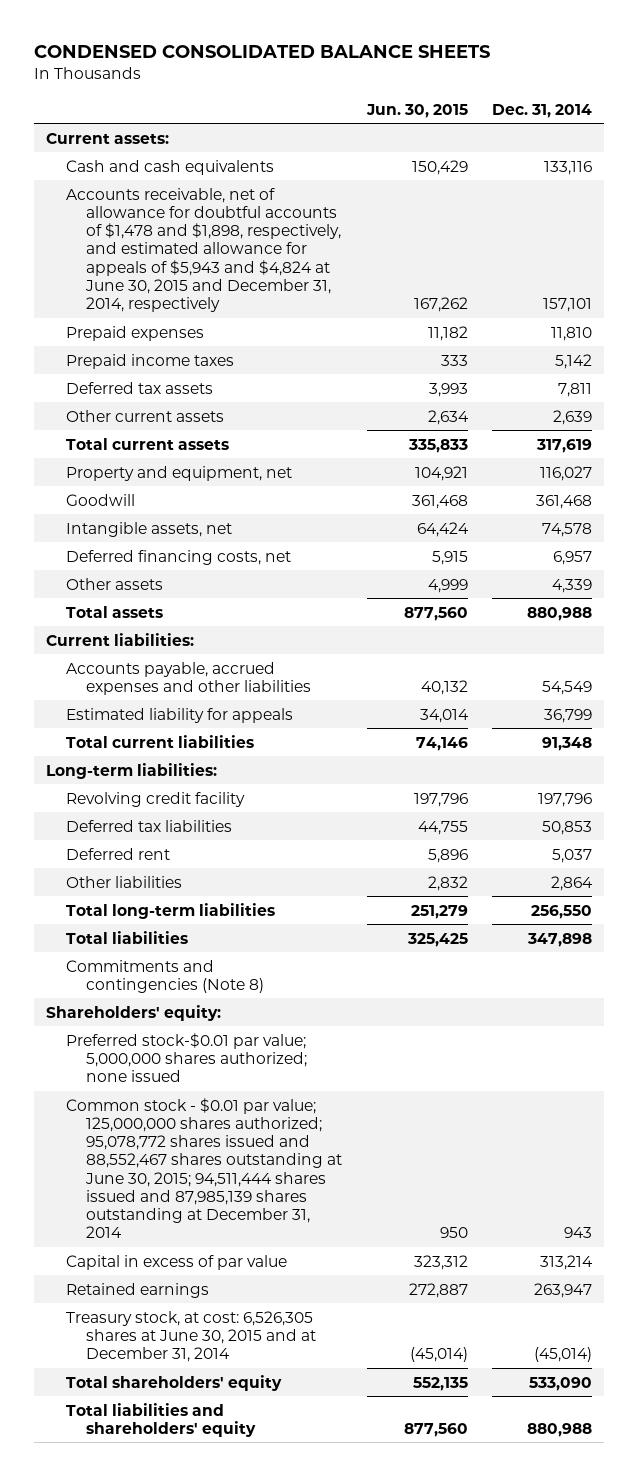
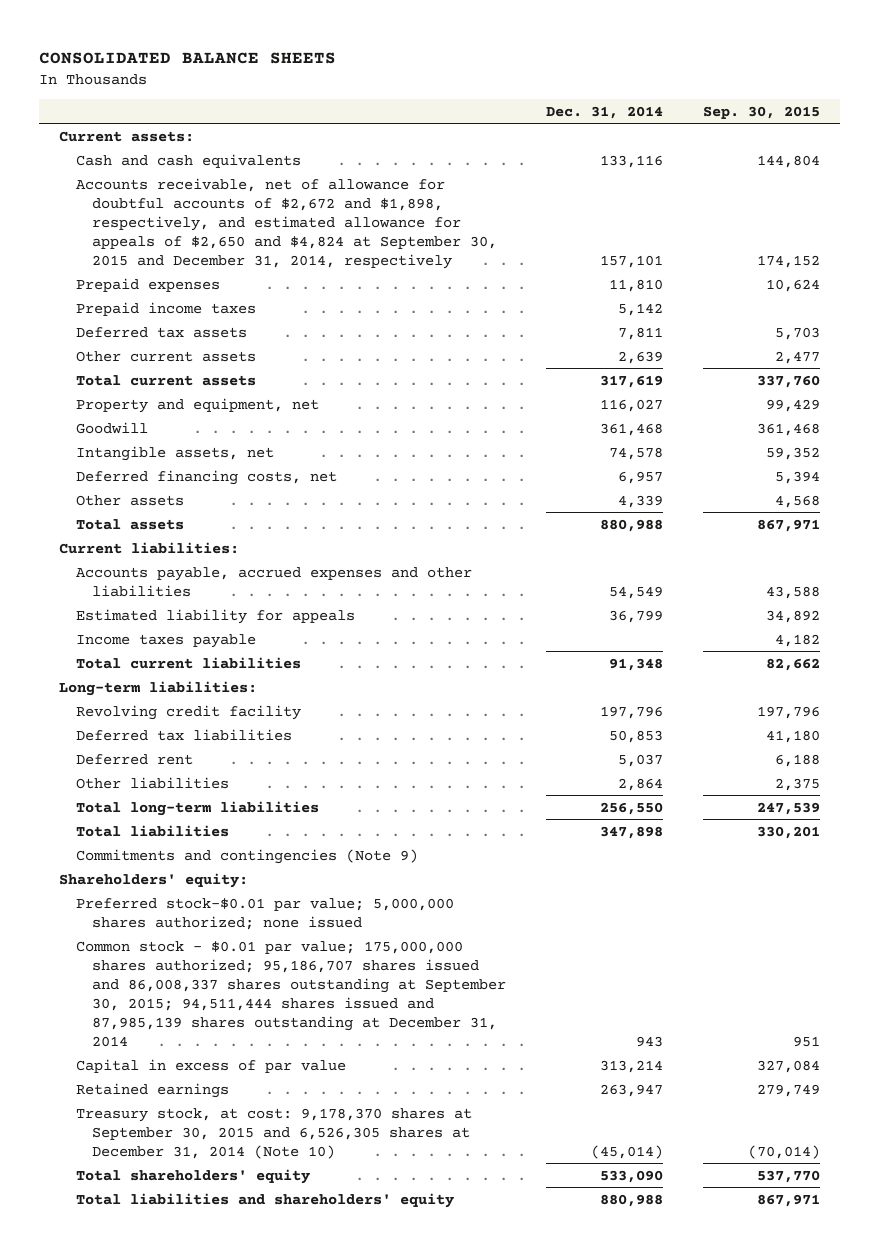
- CONDENSED CONSOLIDATED BALANCE SHEETS
+ CONSOLIDATED BALANCE SHEETS
- | Jun. 30, 2015 | Dec. 31, 2014
+ | Dec. 31, 2014 | Sep. 30, 2015
- Accounts receivable, net of allowance for doubtful accounts of $1,478 and $1,898, respectively, and estimated allowance for appeals of $5,943 and $4,824 at June 30, 2015 and December 31, 2014, respectively | 167,262 | 157,101
+ Accounts receivable, net of allowance for doubtful accounts of $2,672 and $1,898, respectively, and estimated allowance for appeals of $2,650 and $4,824 at September 30, 2015 and December 31, 2014, respectively | 157,101 | 174,152
+ Income taxes payable | | 4,182
- Commitments and contingencies (Note 8)
+ Commitments and contingencies (Note 9)
- Common stock - $0.01 par value; 125,000,000 shares authorized; 95,078,772 shares issued and 88,552,467 shares outstanding at June 30, 2015; 94,511,444 shares issued and 87,985,139 shares outstanding at December 31, 2014 | 950 | 943
+ Common stock - $0.01 par value; 175,000,000 shares authorized; 95,186,707 shares issued and 86,008,337 shares outstanding at September 30, 2015; 94,511,444 shares issued and 87,985,139 shares outstanding at December 31, 2014 | 943 | 951
- Treasury stock, at cost: 6,526,305 shares at June 30, 2015 and at December 31, 2014 | (45,014) | (45,014)
+ Treasury stock, at cost: 9,178,370 shares at September 30, 2015 and 6,526,305 shares at December 31, 2014 (Note 10) | (45,014) | (70,014)

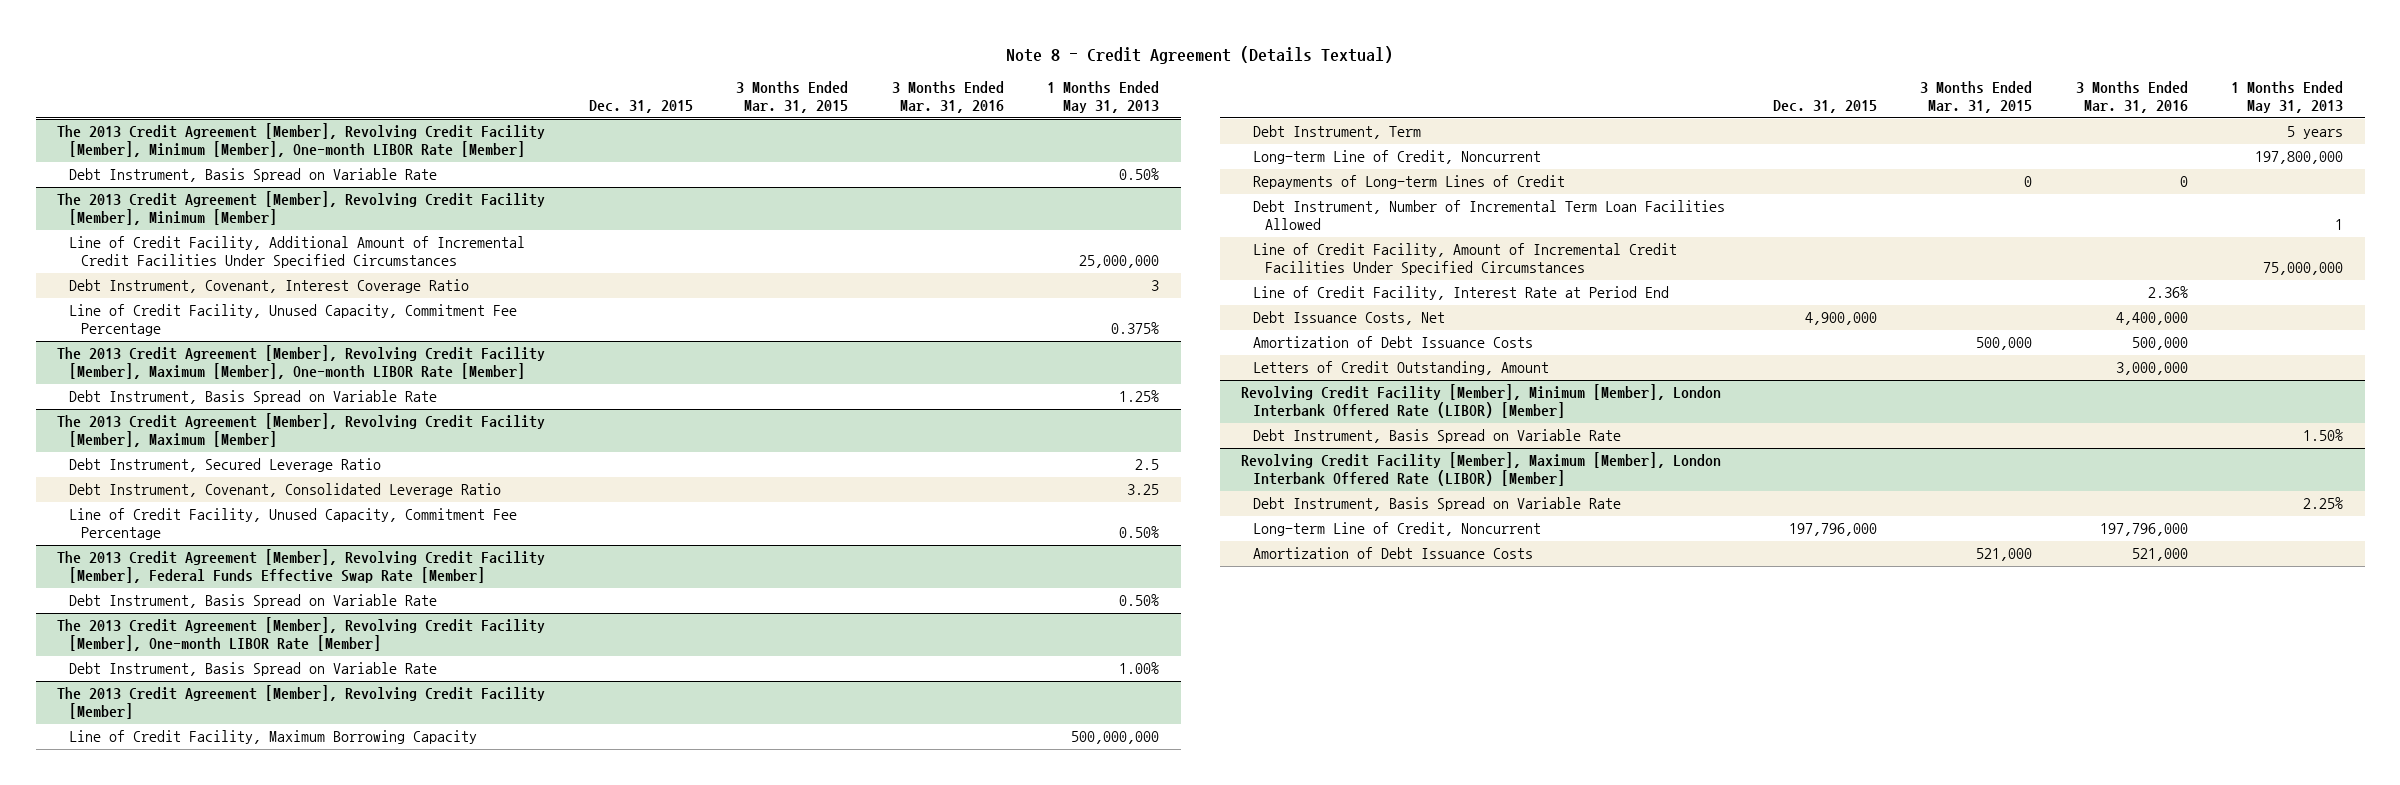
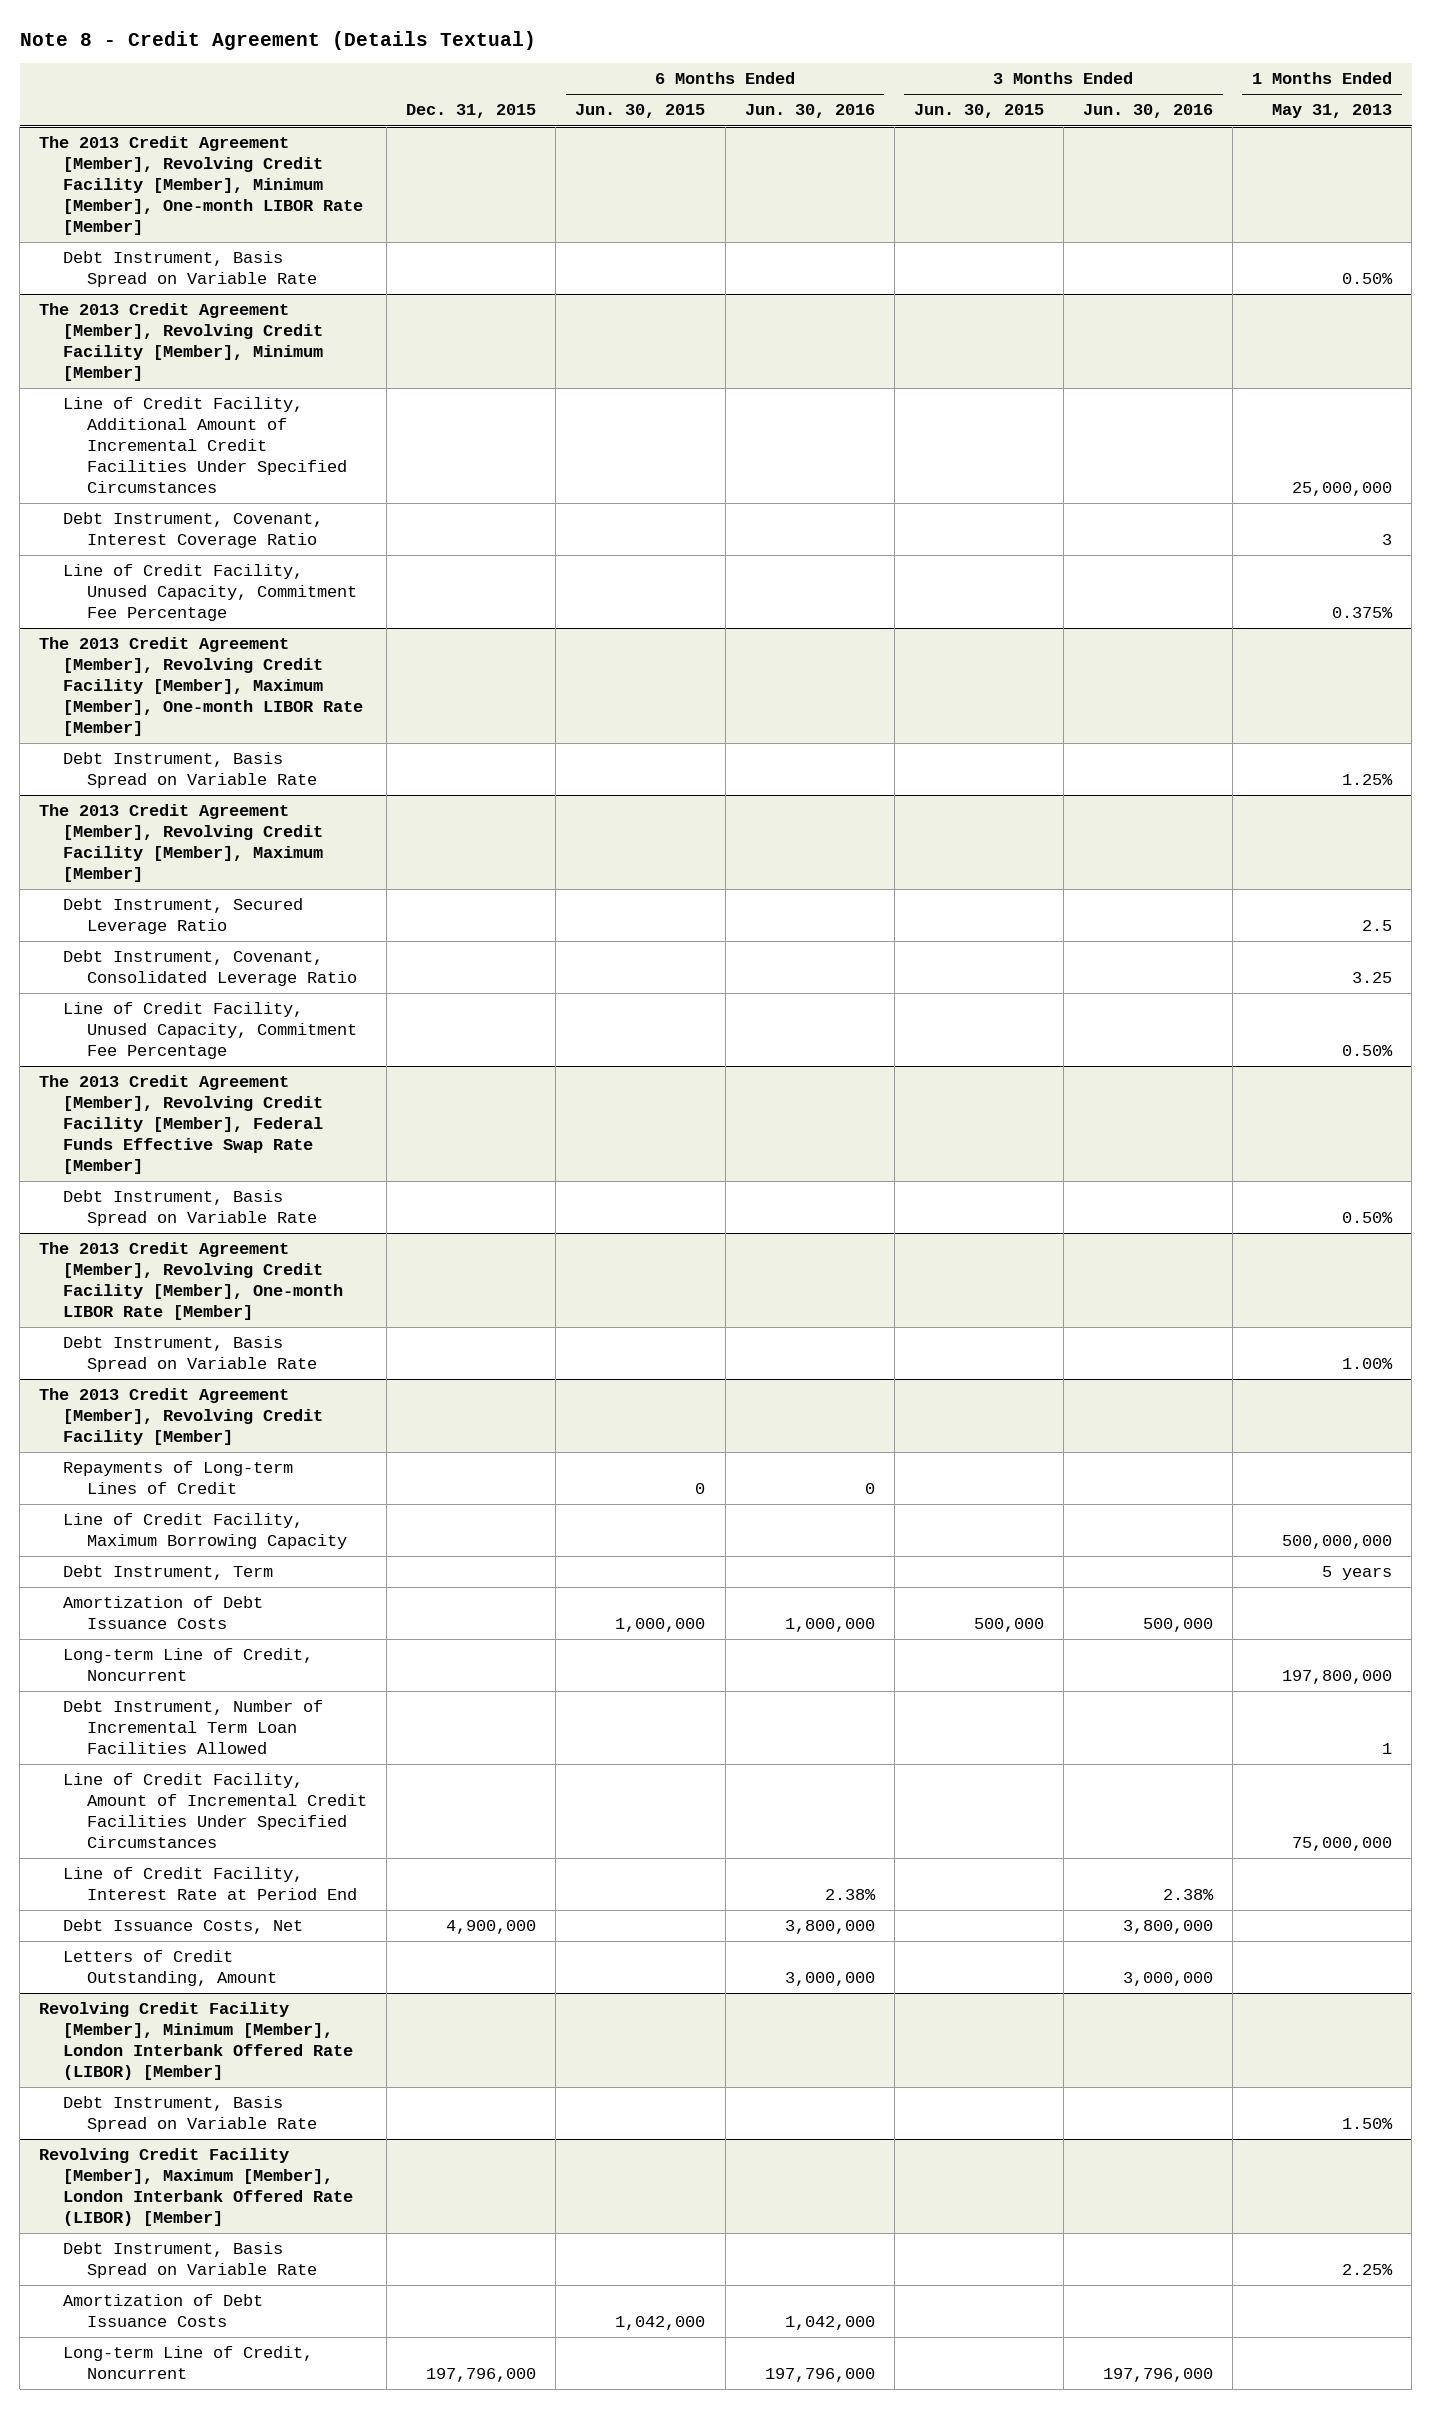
- | Dec. 31, 2015 | 3 Months Ended Mar. 31, 2015 | 3 Months Ended Mar. 31, 2016 | 1 Months Ended May 31, 2013
+ | Dec. 31, 2015 | 6 Months Ended Jun. 30, 2015 | 6 Months Ended Jun. 30, 2016 | 3 Months Ended Jun. 30, 2015 | 3 Months Ended Jun. 30, 2016 | 1 Months Ended May 31, 2013
@ The 2013 Credit Agreement [Member], Revolving Credit Facility [Member]
moved up: Repayments of Long-term Lines of Credit | | 0 | 0 | | |
moved up: Amortization of Debt Issuance Costs | | 1,000,000 | 1,000,000 | 500,000 | 500,000 |
@ Revolving Credit Facility [Member], Maximum [Member], London Interbank Offered Rate (LIBOR) [Member]
moved down: Long-term Line of Credit, Noncurrent | 197,796,000 | | 197,796,000 | | 197,796,000 |

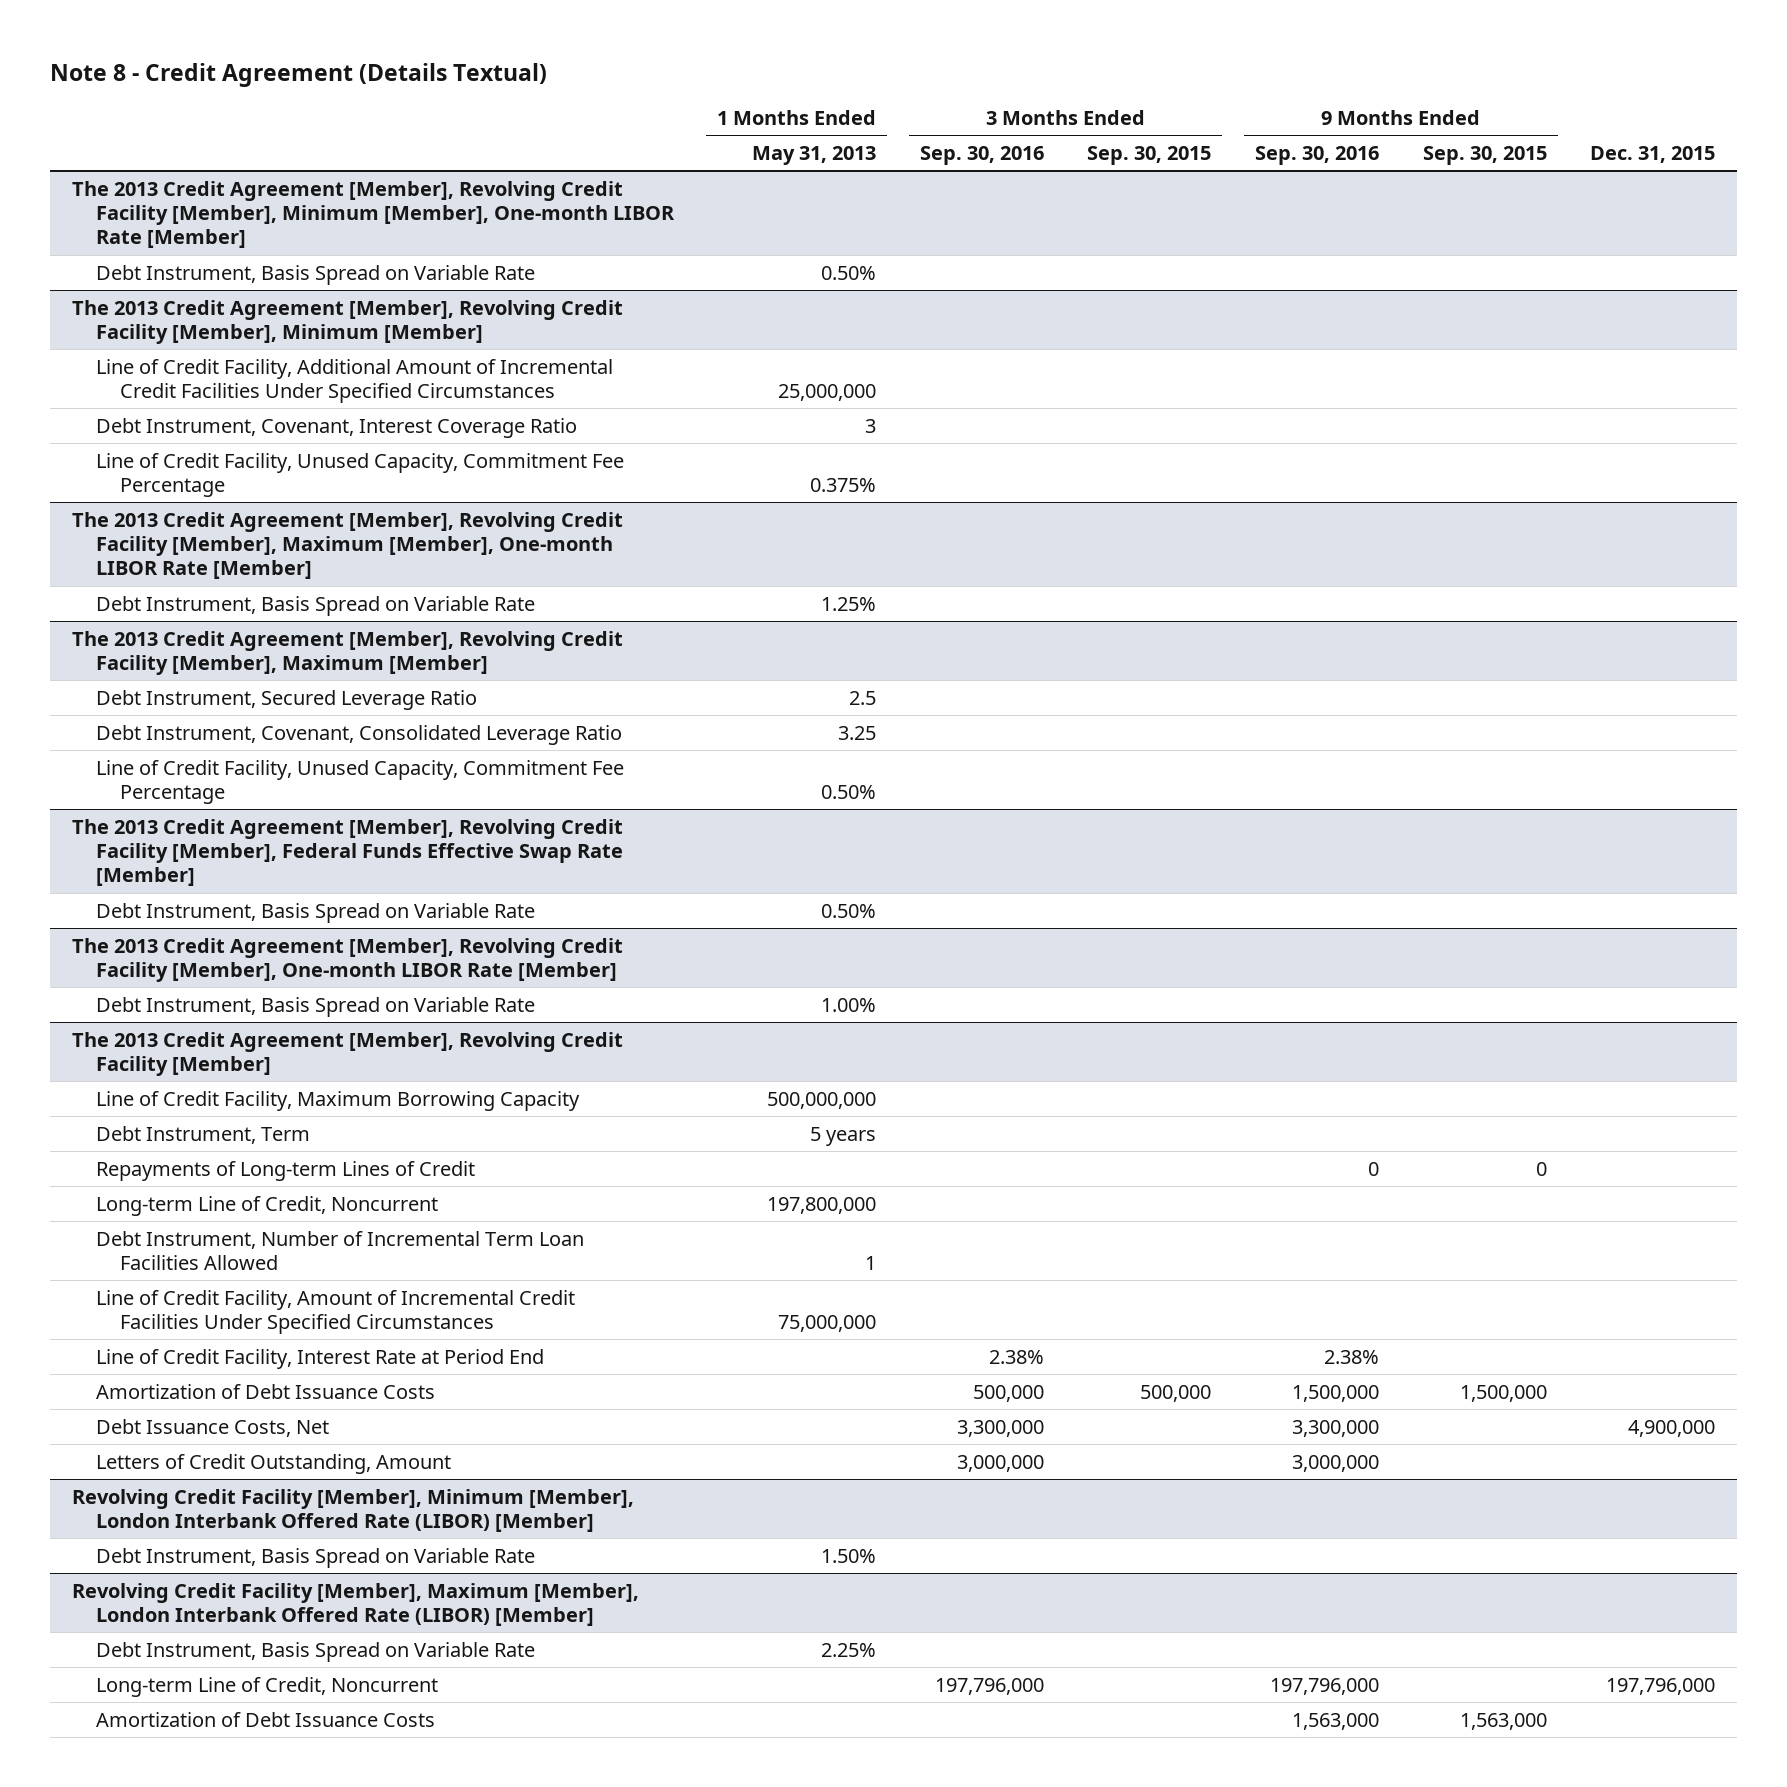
- | Dec. 31, 2015 | 6 Months Ended Jun. 30, 2015 | 6 Months Ended Jun. 30, 2016 | 3 Months Ended Jun. 30, 2015 | 3 Months Ended Jun. 30, 2016 | 1 Months Ended May 31, 2013
+ | 1 Months Ended May 31, 2013 | 3 Months Ended Sep. 30, 2016 | 3 Months Ended Sep. 30, 2015 | 9 Months Ended Sep. 30, 2016 | 9 Months Ended Sep. 30, 2015 | Dec. 31, 2015
@ The 2013 Credit Agreement [Member], Revolving Credit Facility [Member]
moved down: Repayments of Long-term Lines of Credit | | | | 0 | 0 |
moved down: Amortization of Debt Issuance Costs | | 500,000 | 500,000 | 1,500,000 | 1,500,000 |
@ Revolving Credit Facility [Member], Maximum [Member], London Interbank Offered Rate (LIBOR) [Member]
moved down: Amortization of Debt Issuance Costs | | | | 1,563,000 | 1,563,000 |

